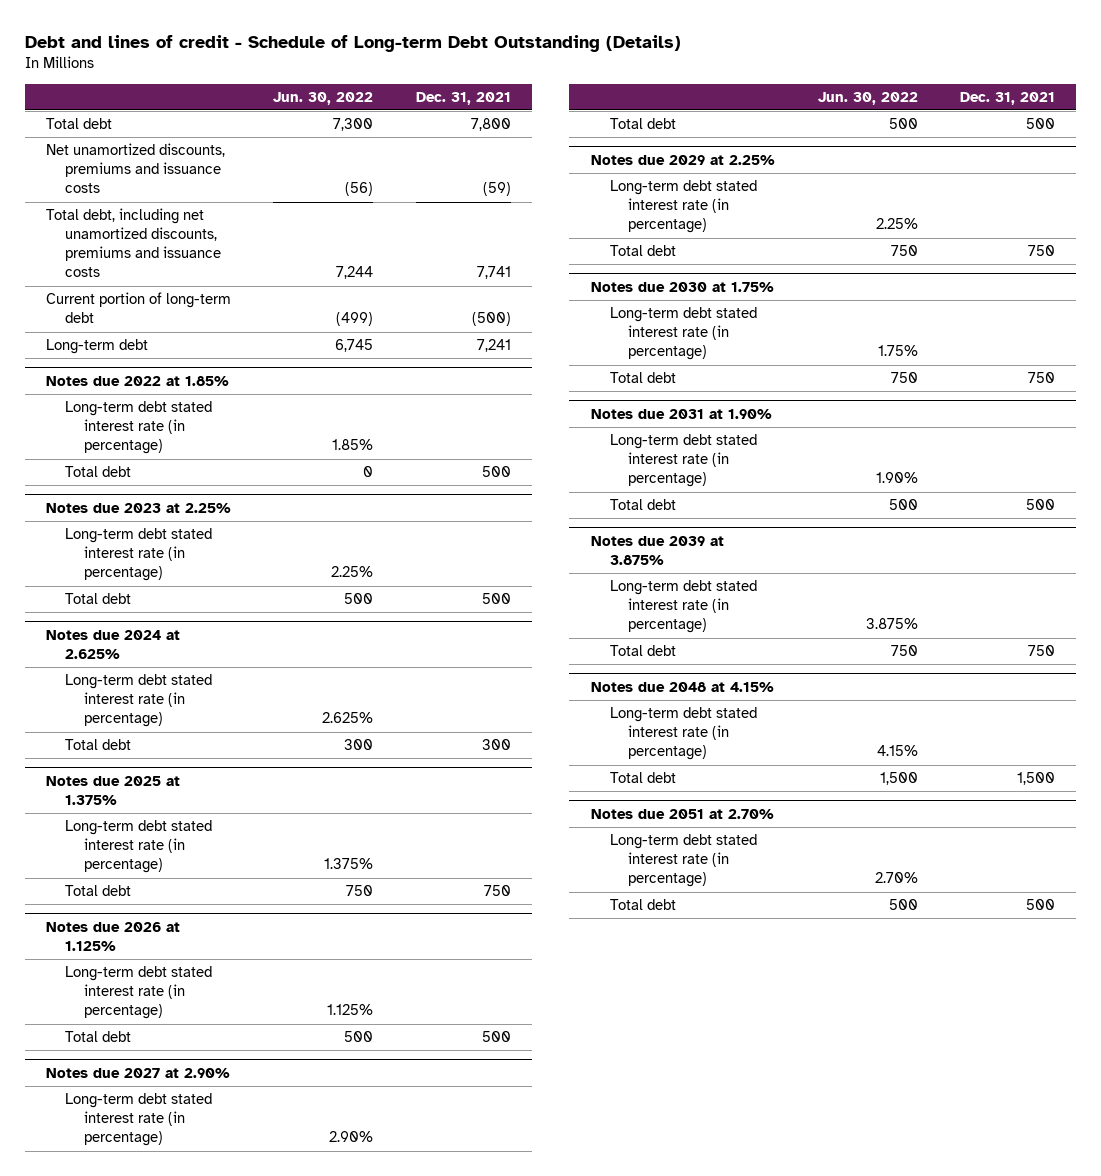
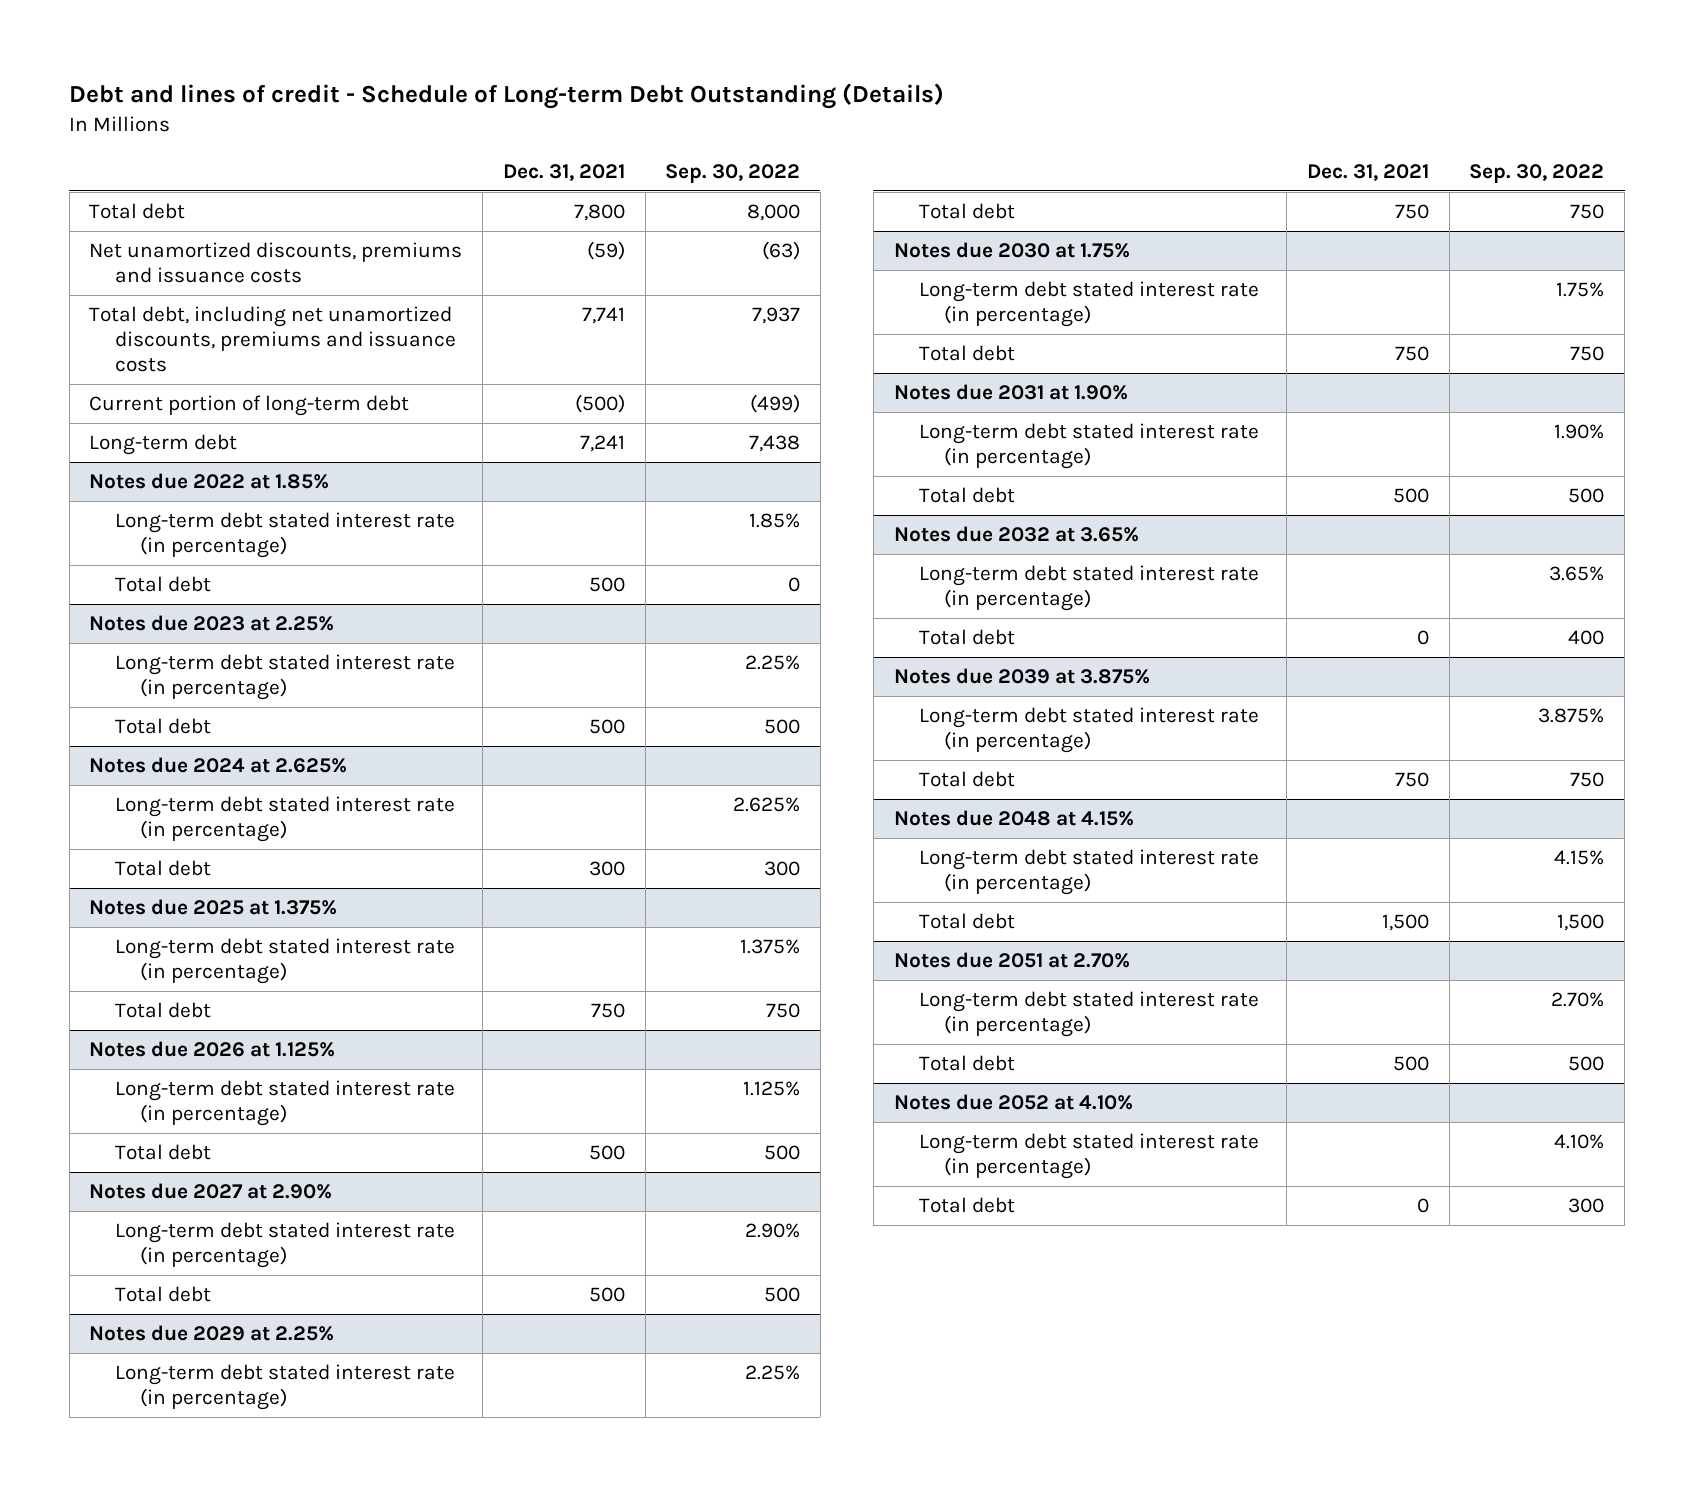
- | Jun. 30, 2022 | Dec. 31, 2021
+ | Dec. 31, 2021 | Sep. 30, 2022
+ Notes due 2032 at 3.65%
+ Long-term debt stated interest rate (in percentage) | | 3.65%
+ Total debt | 0 | 400
+ Notes due 2052 at 4.10%
+ Long-term debt stated interest rate (in percentage) | | 4.10%
+ Total debt | 0 | 300

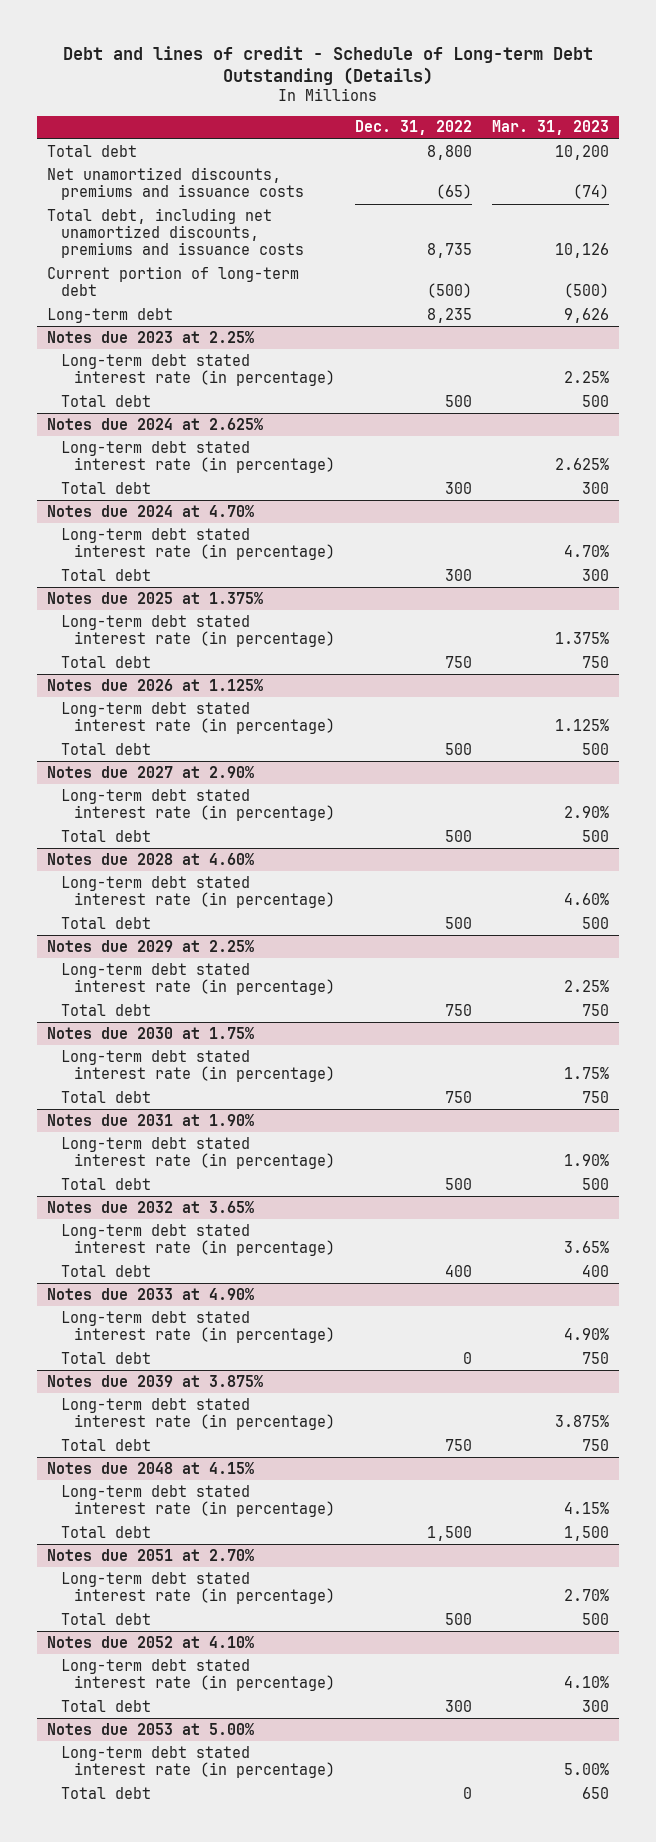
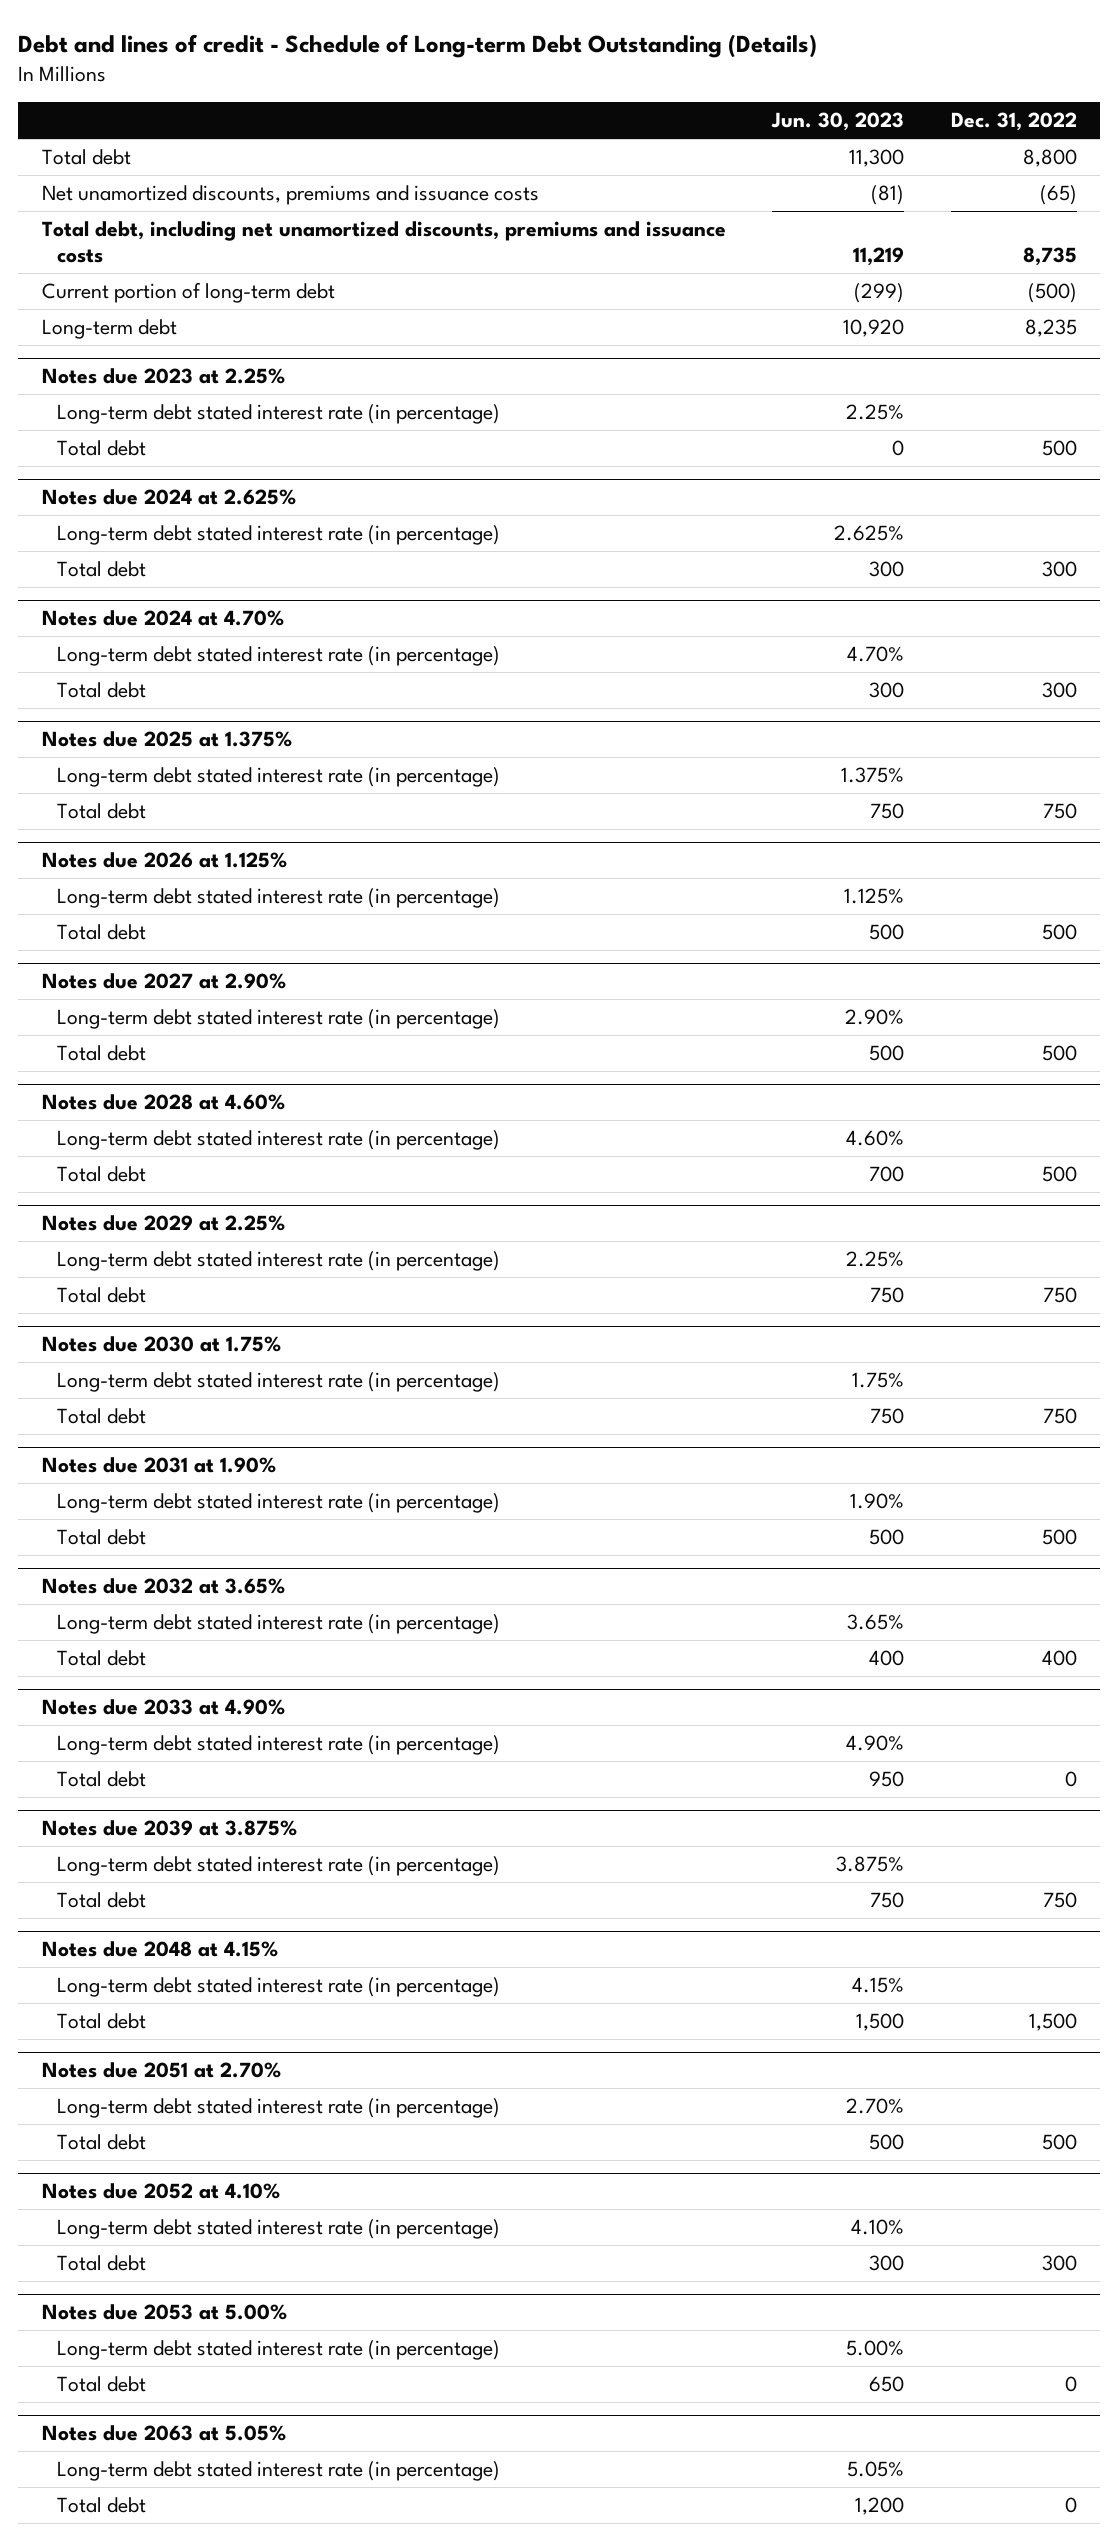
- | Dec. 31, 2022 | Mar. 31, 2023
+ | Jun. 30, 2023 | Dec. 31, 2022
+ Notes due 2063 at 5.05%
+ Long-term debt stated interest rate (in percentage) | 5.05% |
+ Total debt | 1,200 | 0

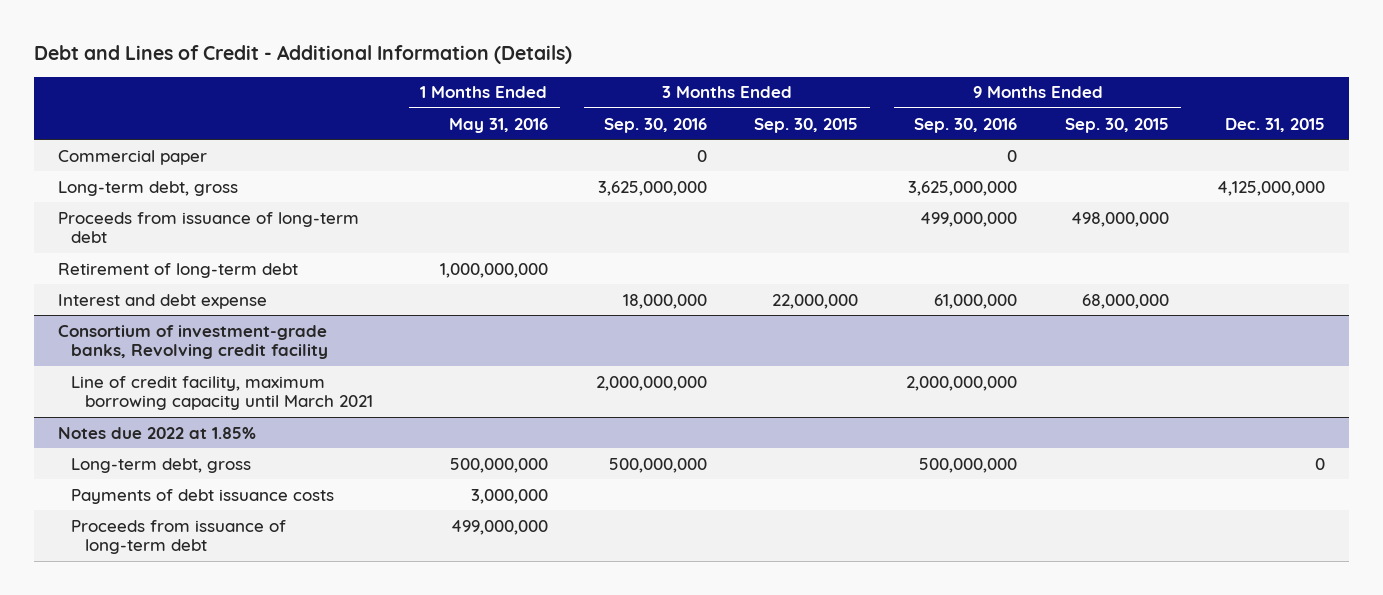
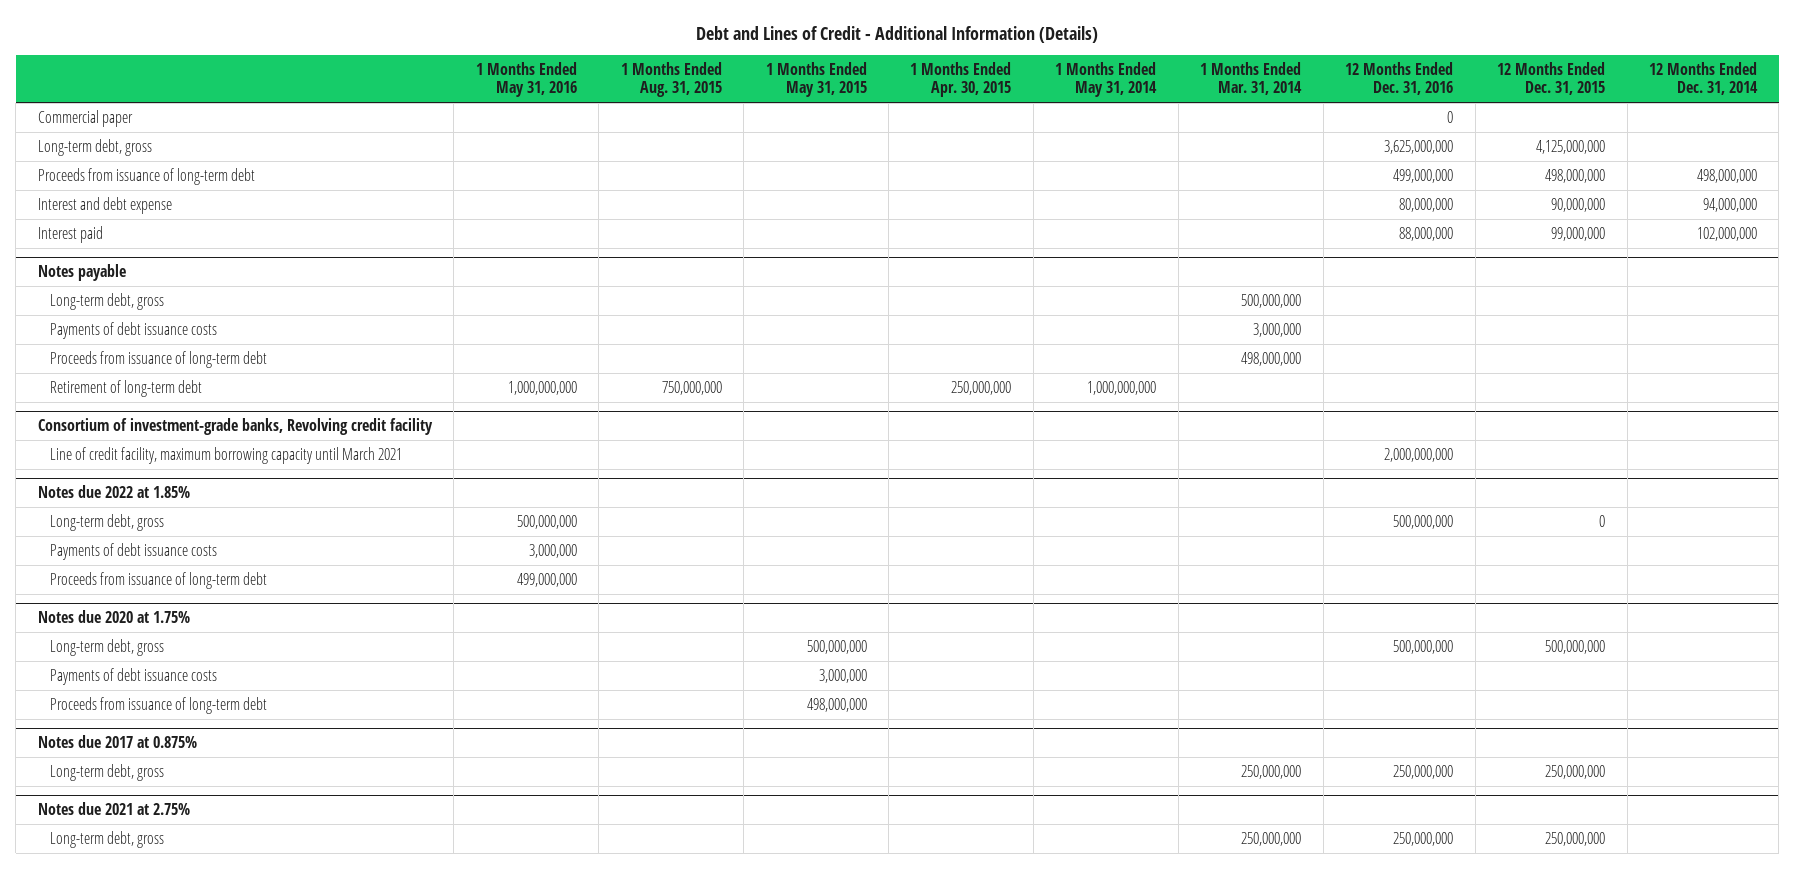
- | 1 Months Ended May 31, 2016 | 3 Months Ended Sep. 30, 2016 | 3 Months Ended Sep. 30, 2015 | 9 Months Ended Sep. 30, 2016 | 9 Months Ended Sep. 30, 2015 | Dec. 31, 2015
+ | 1 Months Ended May 31, 2016 | 1 Months Ended Aug. 31, 2015 | 1 Months Ended May 31, 2015 | 1 Months Ended Apr. 30, 2015 | 1 Months Ended May 31, 2014 | 1 Months Ended Mar. 31, 2014 | 12 Months Ended Dec. 31, 2016 | 12 Months Ended Dec. 31, 2015 | 12 Months Ended Dec. 31, 2014
- Retirement of long-term debt | 1,000,000,000 | | | | |
+ Interest paid | | | | | | | 88,000,000 | 99,000,000 | 102,000,000
+ Notes payable
+ Long-term debt, gross | | | | | | 500,000,000 | | |
+ Payments of debt issuance costs | | | | | | 3,000,000 | | |
+ Proceeds from issuance of long-term debt | | | | | | 498,000,000 | | |
+ Retirement of long-term debt | 1,000,000,000 | 750,000,000 | | 250,000,000 | 1,000,000,000 | | | |
+ Notes due 2020 at 1.75%
+ Long-term debt, gross | | | 500,000,000 | | | | 500,000,000 | 500,000,000 |
+ Payments of debt issuance costs | | | 3,000,000 | | | | | |
+ Proceeds from issuance of long-term debt | | | 498,000,000 | | | | | |
+ Notes due 2017 at 0.875%
+ Long-term debt, gross | | | | | | 250,000,000 | 250,000,000 | 250,000,000 |
+ Notes due 2021 at 2.75%
+ Long-term debt, gross | | | | | | 250,000,000 | 250,000,000 | 250,000,000 |

